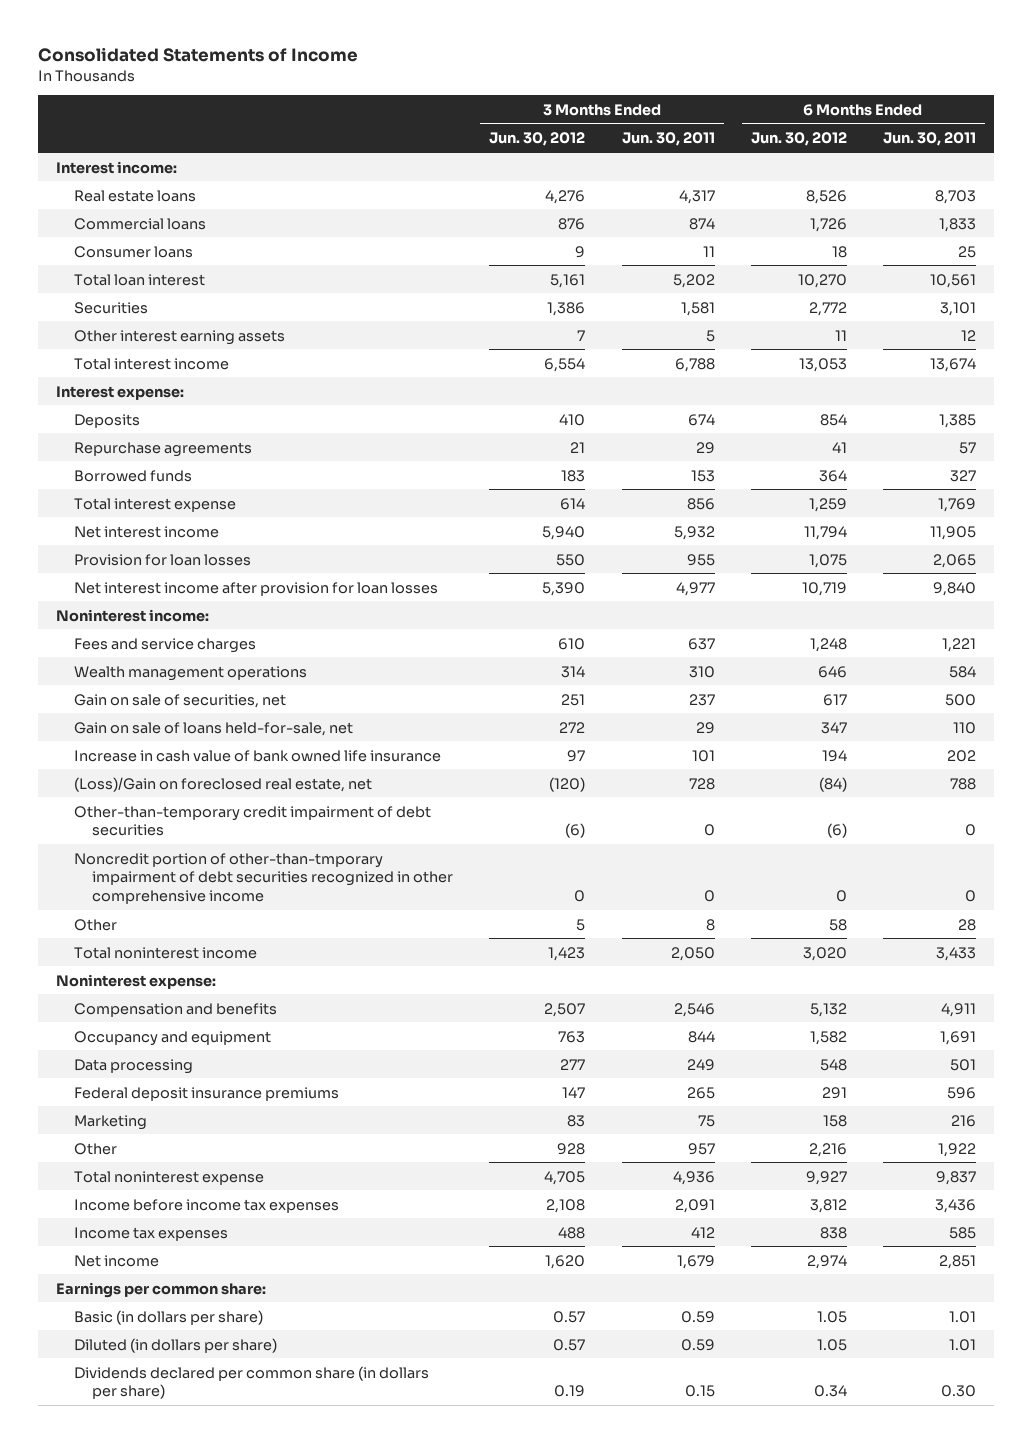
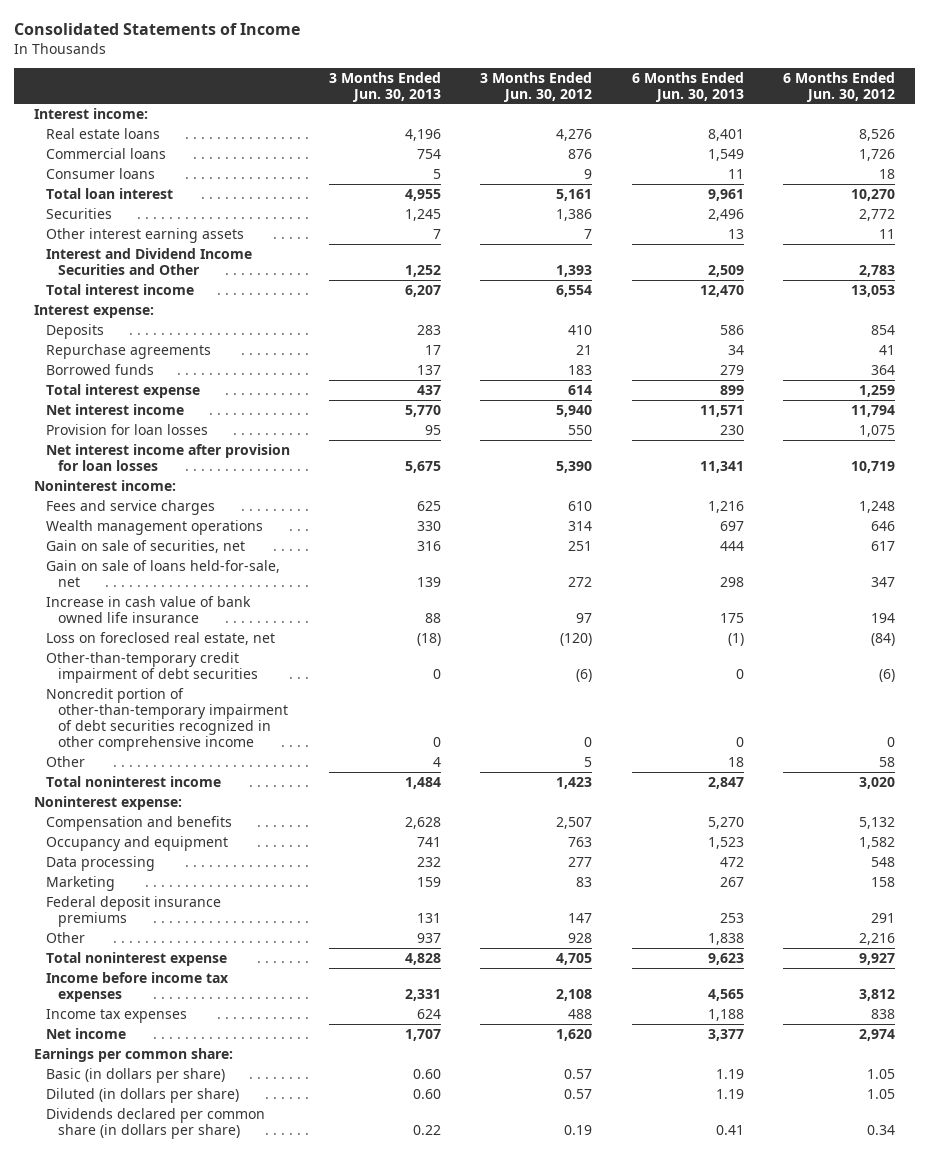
- | 3 Months Ended Jun. 30, 2012 | 3 Months Ended Jun. 30, 2011 | 6 Months Ended Jun. 30, 2012 | 6 Months Ended Jun. 30, 2011
+ | 3 Months Ended Jun. 30, 2013 | 3 Months Ended Jun. 30, 2012 | 6 Months Ended Jun. 30, 2013 | 6 Months Ended Jun. 30, 2012
+ Interest and Dividend Income Securities and Other | 1,252 | 1,393 | 2,509 | 2,783
- (Loss)/Gain on foreclosed real estate, net | (120) | 728 | (84) | 788
+ Loss on foreclosed real estate, net | (18) | (120) | (1) | (84)
- Noncredit portion of other-than-tmporary impairment of debt securities recognized in other comprehensive income | 0 | 0 | 0 | 0
+ Noncredit portion of other-than-temporary impairment of debt securities recognized in other comprehensive income | 0 | 0 | 0 | 0
moved down: Federal deposit insurance premiums | 131 | 147 | 253 | 291

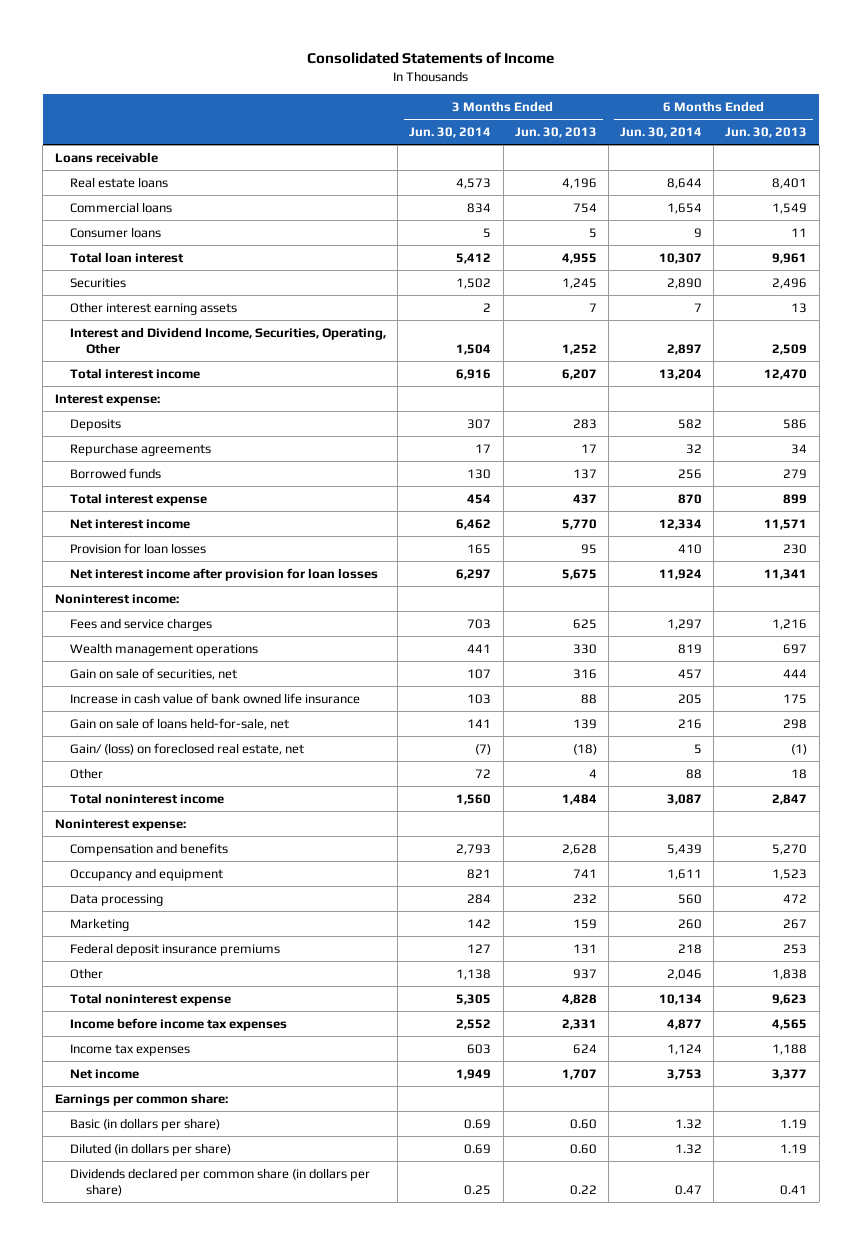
- | 3 Months Ended Jun. 30, 2013 | 3 Months Ended Jun. 30, 2012 | 6 Months Ended Jun. 30, 2013 | 6 Months Ended Jun. 30, 2012
+ | 3 Months Ended Jun. 30, 2014 | 3 Months Ended Jun. 30, 2013 | 6 Months Ended Jun. 30, 2014 | 6 Months Ended Jun. 30, 2013
- Interest income:
+ Loans receivable
- Interest and Dividend Income Securities and Other | 1,252 | 1,393 | 2,509 | 2,783
+ Interest and Dividend Income, Securities, Operating, Other | 1,504 | 1,252 | 2,897 | 2,509
- Loss on foreclosed real estate, net | (18) | (120) | (1) | (84)
- Other-than-temporary credit impairment of debt securities | 0 | (6) | 0 | (6)
- Noncredit portion of other-than-temporary impairment of debt securities recognized in other comprehensive income | 0 | 0 | 0 | 0
moved down: Gain on sale of loans held-for-sale, net | 141 | 139 | 216 | 298
+ Gain/ (loss) on foreclosed real estate, net | (7) | (18) | 5 | (1)

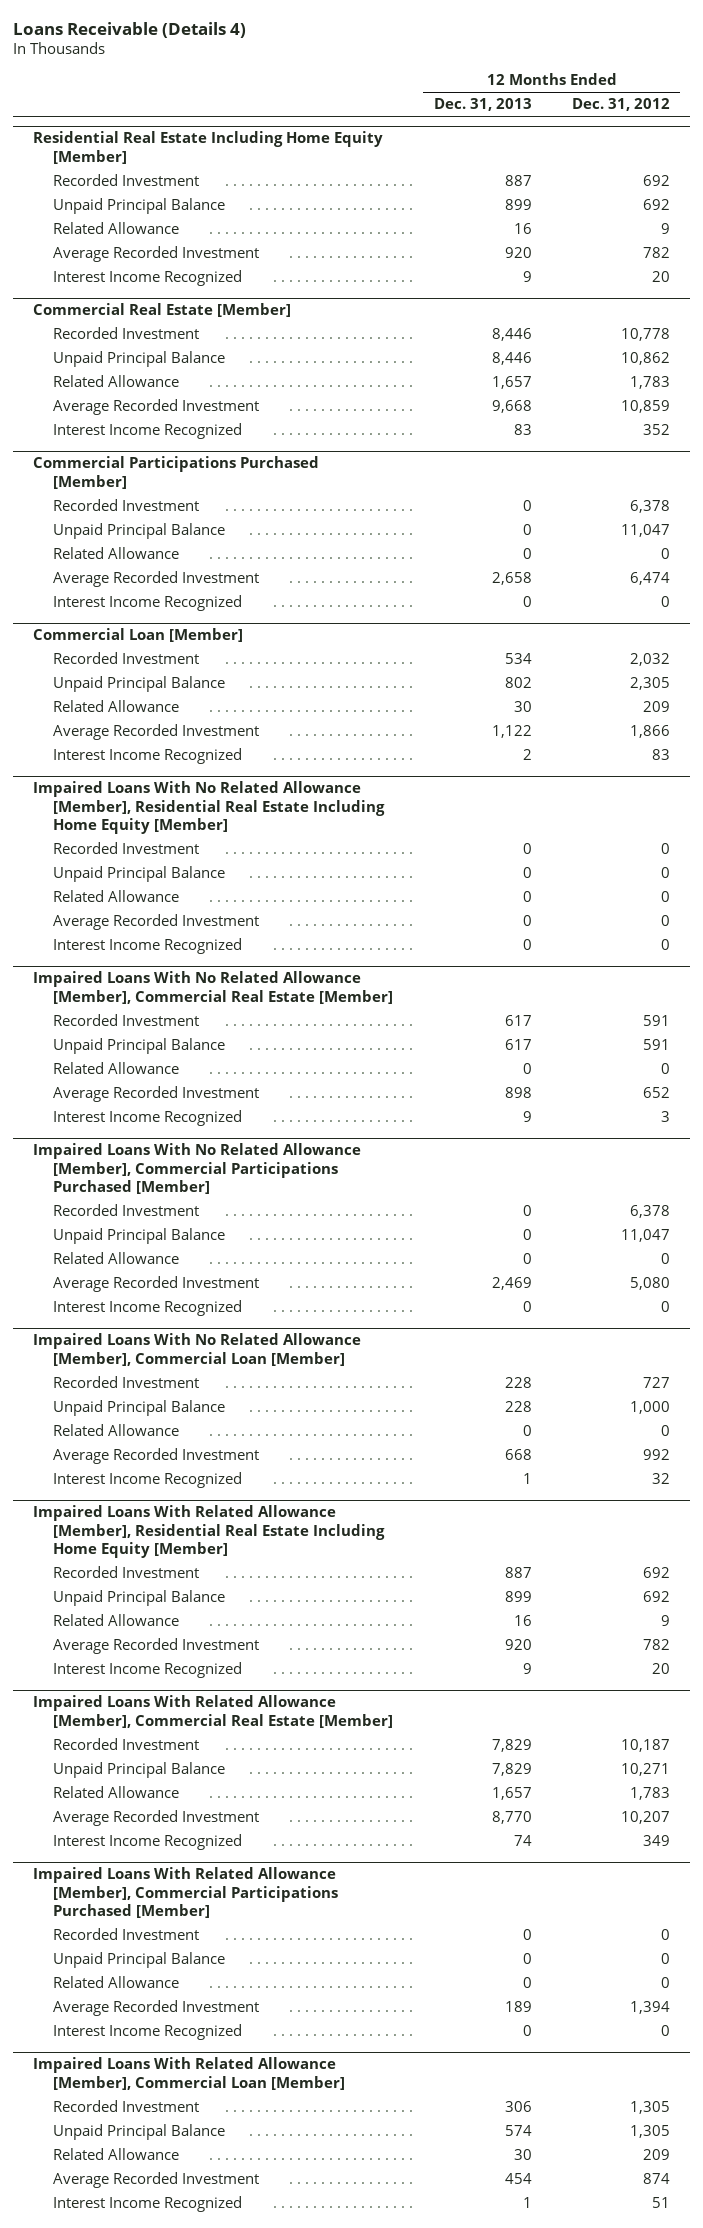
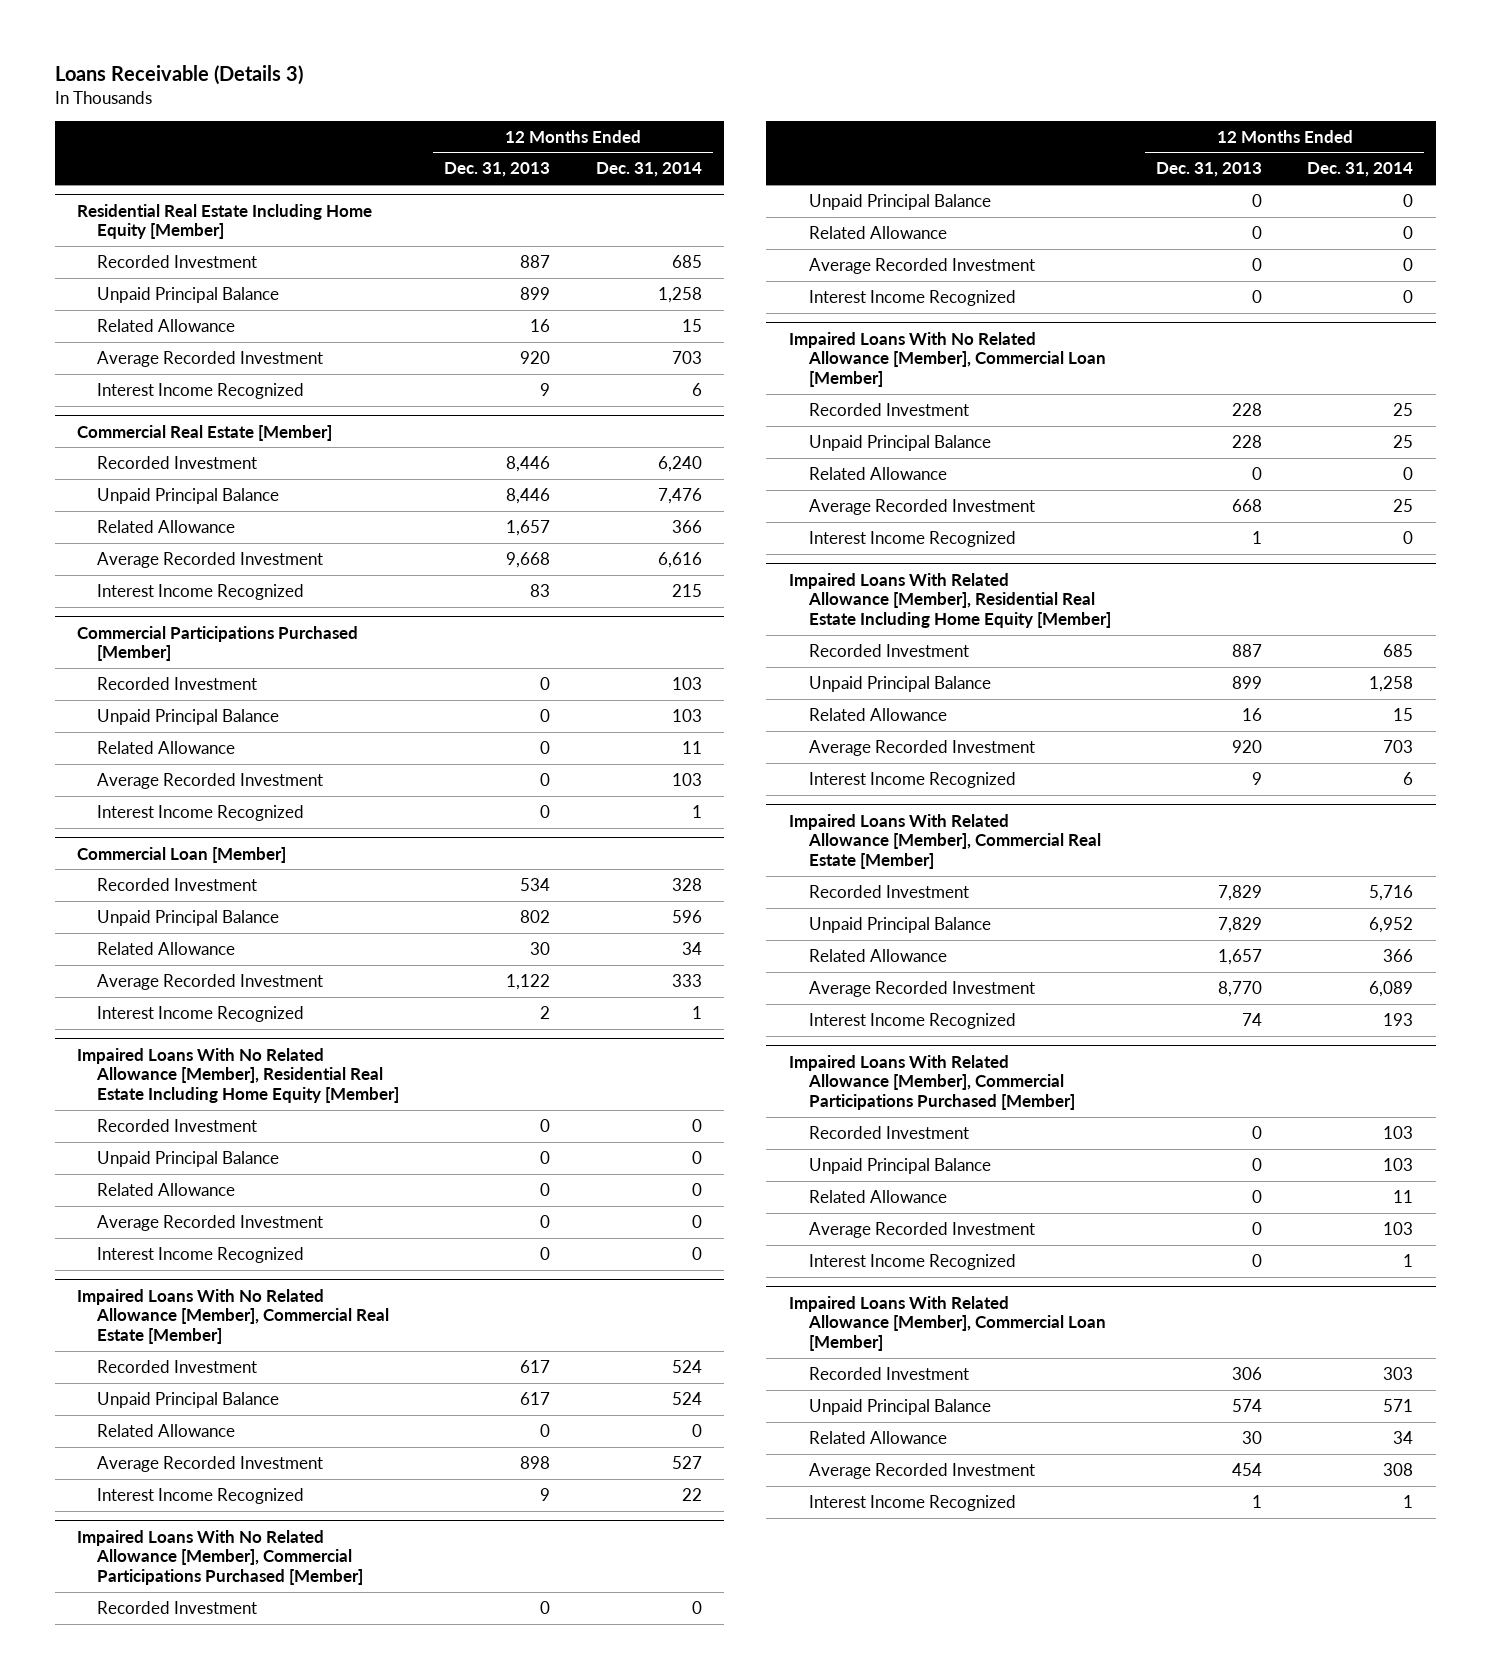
- Loans Receivable (Details 4)
+ Loans Receivable (Details 3)
- | 12 Months Ended Dec. 31, 2013 | 12 Months Ended Dec. 31, 2012
+ | 12 Months Ended Dec. 31, 2013 | 12 Months Ended Dec. 31, 2014
@ Commercial Participations Purchased [Member]
- Average Recorded Investment | 2,658 | 6,474
+ Average Recorded Investment | 0 | 103
@ Impaired Loans With No Related Allowance [Member], Commercial Participations Purchased [Member]
- Average Recorded Investment | 2,469 | 5,080
+ Average Recorded Investment | 0 | 0
@ Impaired Loans With Related Allowance [Member], Commercial Participations Purchased [Member]
- Average Recorded Investment | 189 | 1,394
+ Average Recorded Investment | 0 | 103

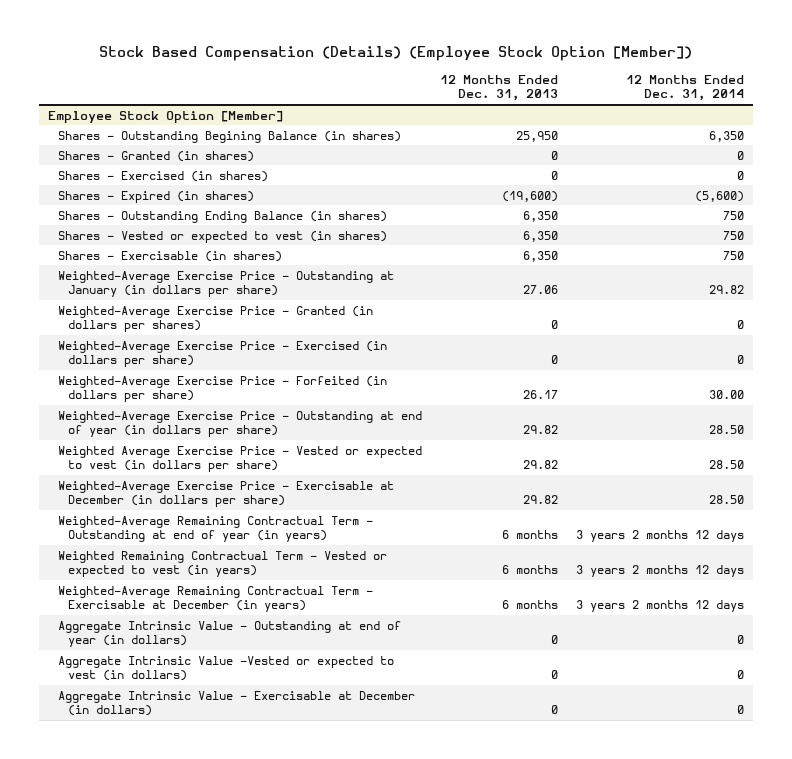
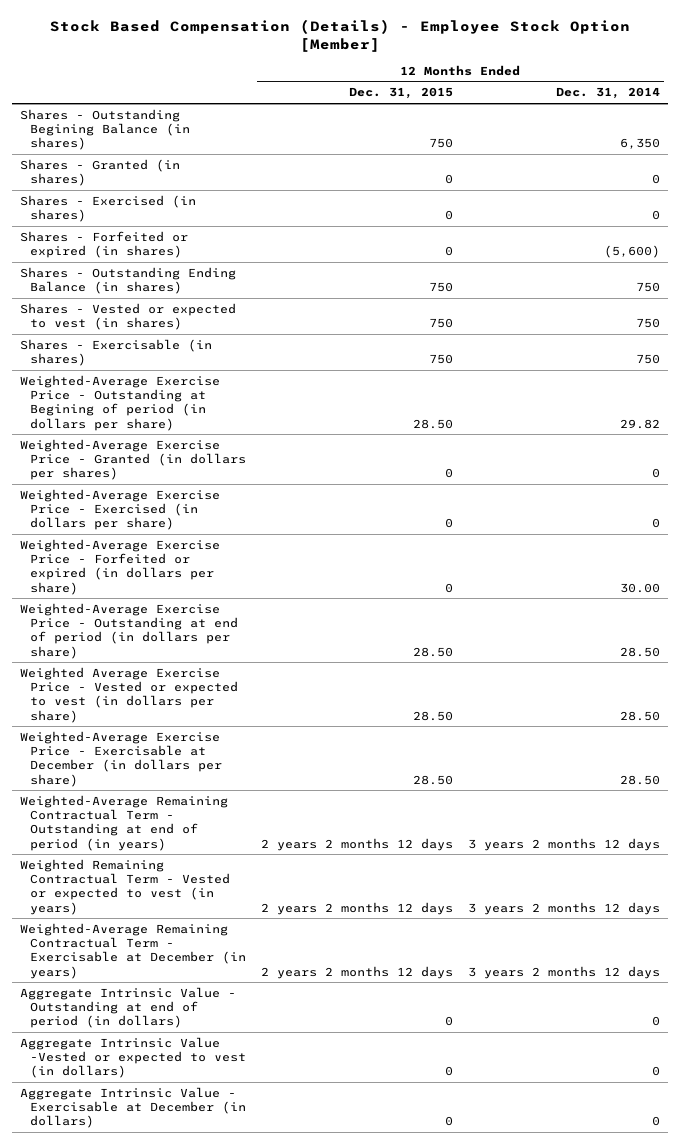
- Stock Based Compensation (Details) (Employee Stock Option [Member])
+ Stock Based Compensation (Details) - Employee Stock Option [Member]
- | 12 Months Ended Dec. 31, 2013 | 12 Months Ended Dec. 31, 2014
+ | 12 Months Ended Dec. 31, 2015 | 12 Months Ended Dec. 31, 2014
- Employee Stock Option [Member]
- Shares - Expired (in shares) | (19,600) | (5,600)
+ Shares - Forfeited or expired (in shares) | 0 | (5,600)
- Weighted-Average Exercise Price - Outstanding at January (in dollars per share) | 27.06 | 29.82
+ Weighted-Average Exercise Price - Outstanding at Begining of period (in dollars per share) | 28.50 | 29.82
- Weighted-Average Exercise Price - Forfeited (in dollars per share) | 26.17 | 30.00
- Weighted-Average Exercise Price - Outstanding at end of year (in dollars per share) | 29.82 | 28.50
+ Weighted-Average Exercise Price - Forfeited or expired (in dollars per share) | 0 | 30.00
+ Weighted-Average Exercise Price - Outstanding at end of period (in dollars per share) | 28.50 | 28.50
- Weighted-Average Remaining Contractual Term - Outstanding at end of year (in years) | 6 months | 3 years 2 months 12 days
+ Weighted-Average Remaining Contractual Term - Outstanding at end of period (in years) | 2 years 2 months 12 days | 3 years 2 months 12 days
- Aggregate Intrinsic Value - Outstanding at end of year (in dollars) | 0 | 0
+ Aggregate Intrinsic Value - Outstanding at end of period (in dollars) | 0 | 0

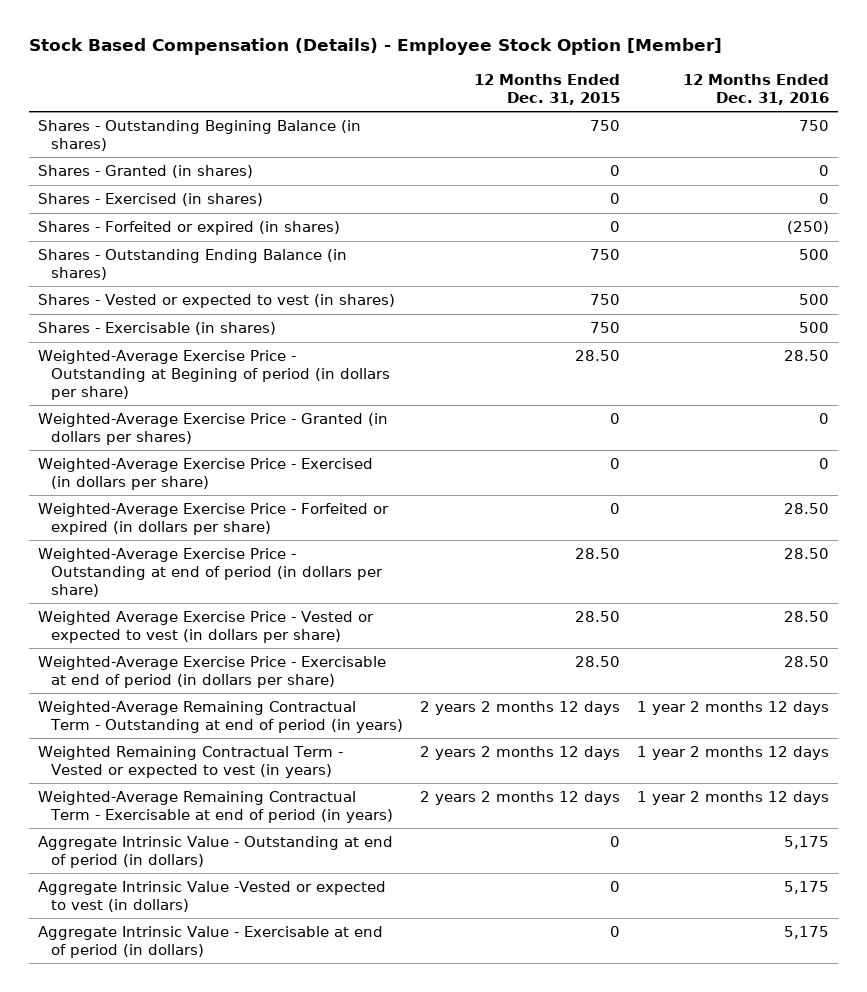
- | 12 Months Ended Dec. 31, 2015 | 12 Months Ended Dec. 31, 2014
+ | 12 Months Ended Dec. 31, 2015 | 12 Months Ended Dec. 31, 2016
- Weighted-Average Exercise Price - Exercisable at December (in dollars per share) | 28.50 | 28.50
+ Weighted-Average Exercise Price - Exercisable at end of period (in dollars per share) | 28.50 | 28.50
- Weighted-Average Remaining Contractual Term - Exercisable at December (in years) | 2 years 2 months 12 days | 3 years 2 months 12 days
+ Weighted-Average Remaining Contractual Term - Exercisable at end of period (in years) | 2 years 2 months 12 days | 1 year 2 months 12 days
- Aggregate Intrinsic Value - Exercisable at December (in dollars) | 0 | 0
+ Aggregate Intrinsic Value - Exercisable at end of period (in dollars) | 0 | 5,175

